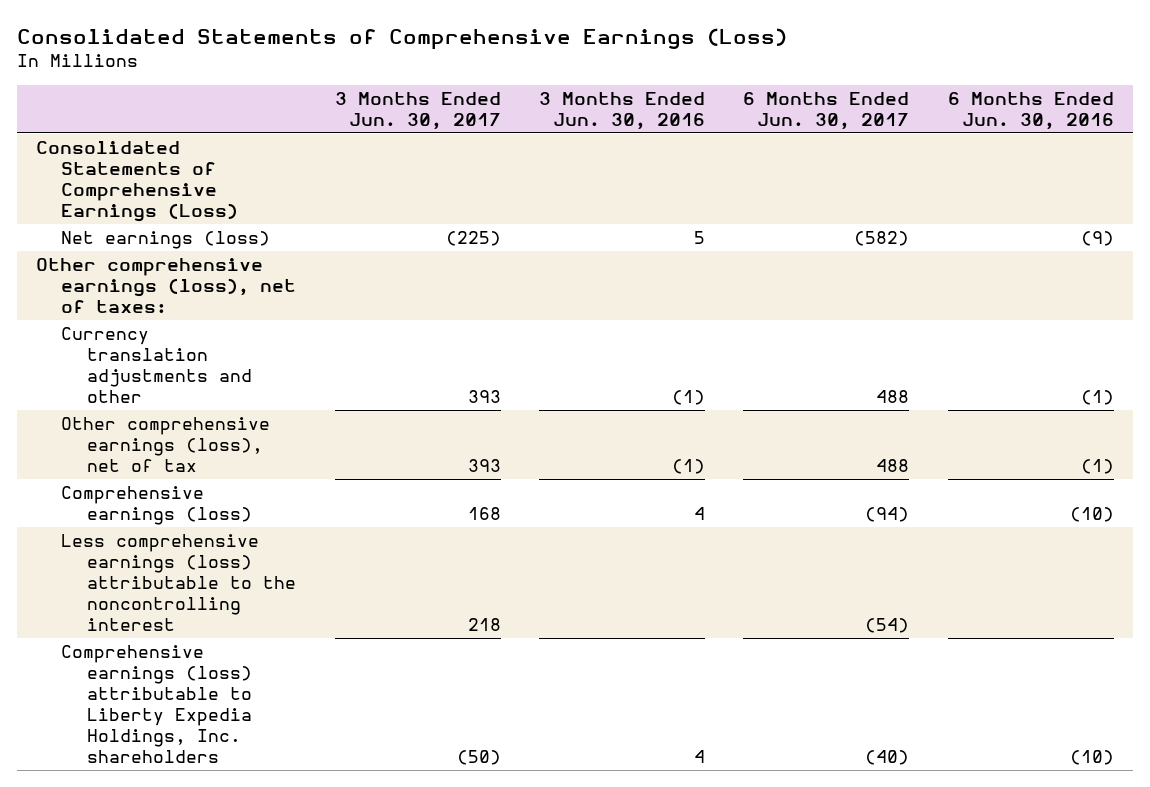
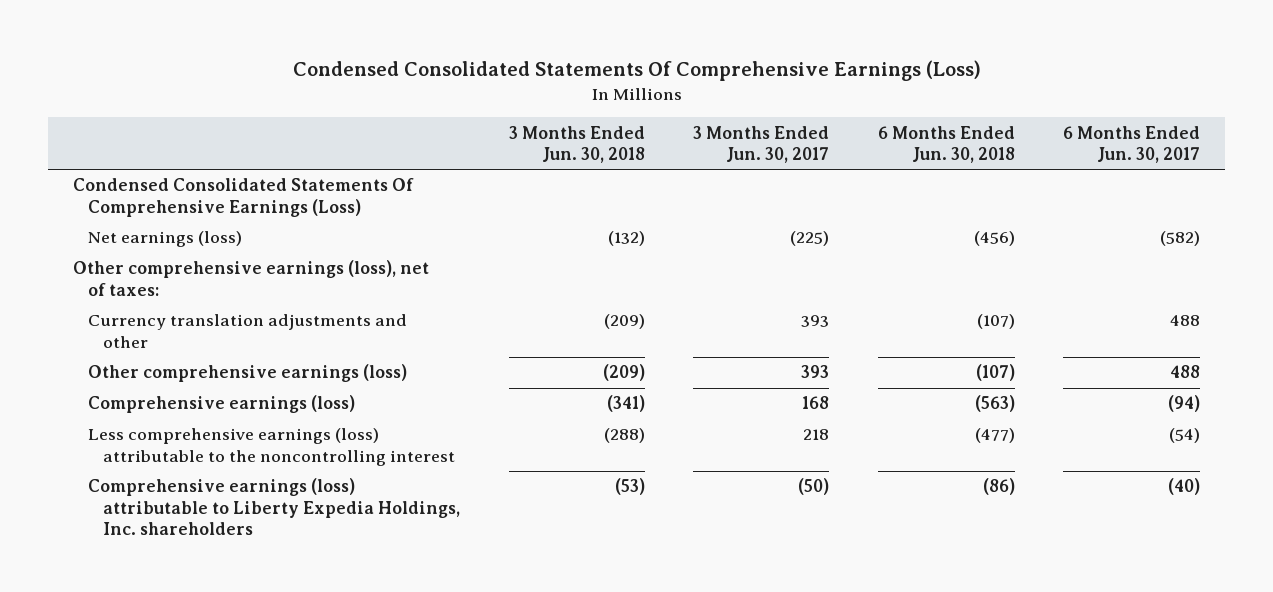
- Consolidated Statements of Comprehensive Earnings (Loss)
+ Condensed Consolidated Statements Of Comprehensive Earnings (Loss)
- | 3 Months Ended Jun. 30, 2017 | 3 Months Ended Jun. 30, 2016 | 6 Months Ended Jun. 30, 2017 | 6 Months Ended Jun. 30, 2016
+ | 3 Months Ended Jun. 30, 2018 | 3 Months Ended Jun. 30, 2017 | 6 Months Ended Jun. 30, 2018 | 6 Months Ended Jun. 30, 2017
- Consolidated Statements of Comprehensive Earnings (Loss)
+ Condensed Consolidated Statements Of Comprehensive Earnings (Loss)
- Other comprehensive earnings (loss), net of tax | 393 | (1) | 488 | (1)
+ Other comprehensive earnings (loss) | (209) | 393 | (107) | 488

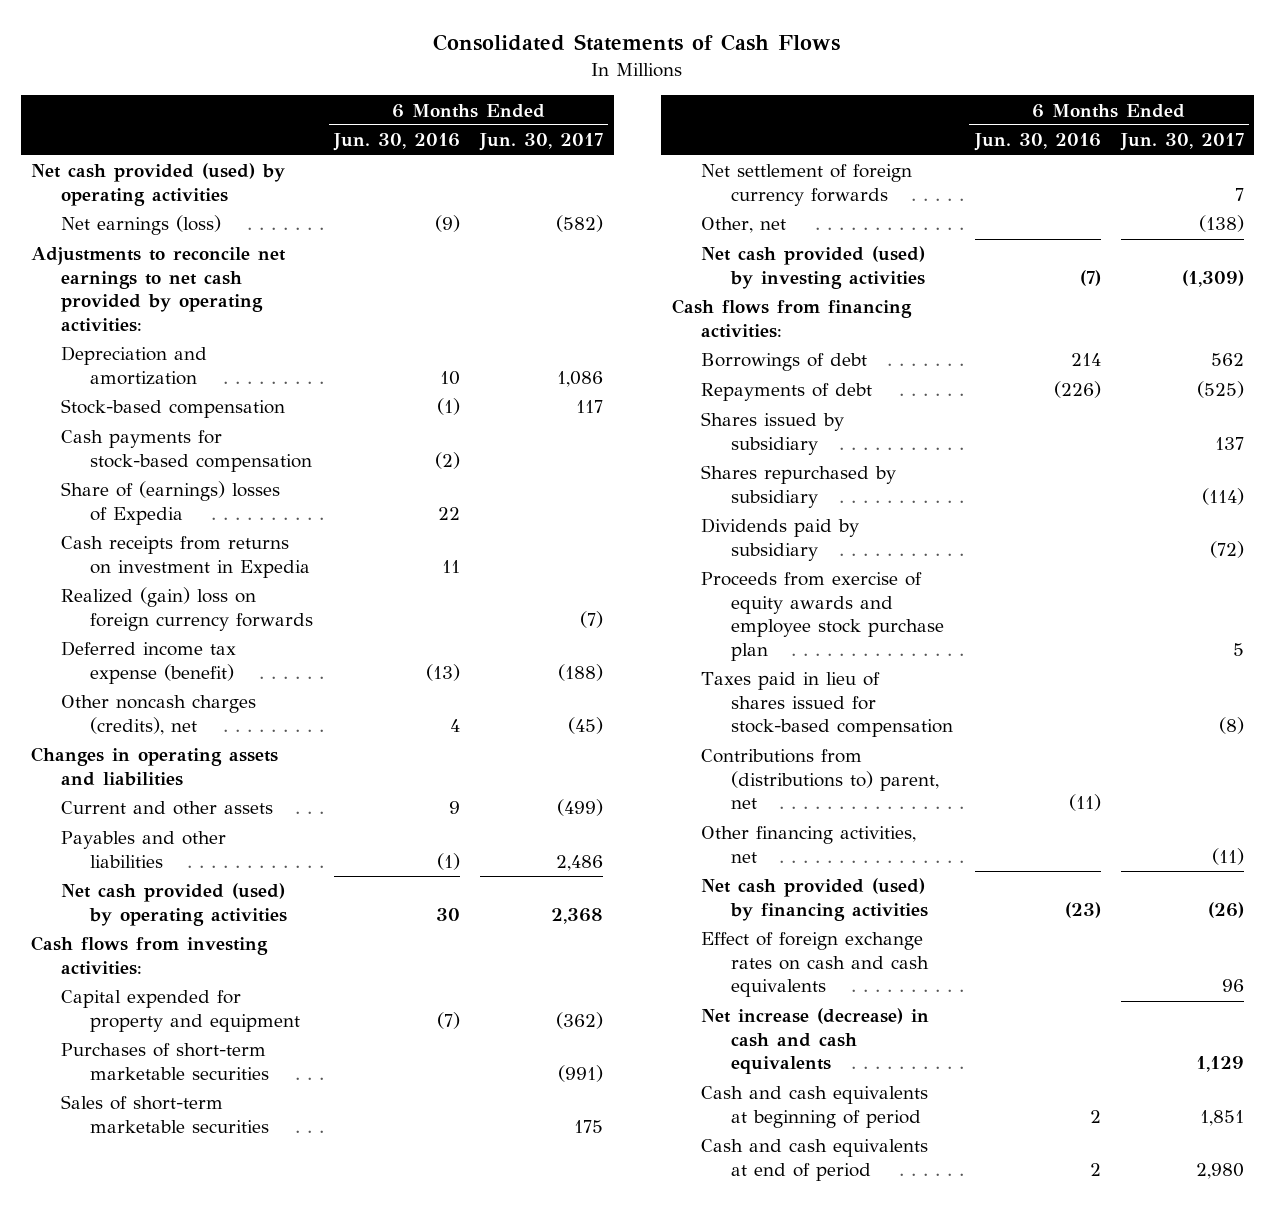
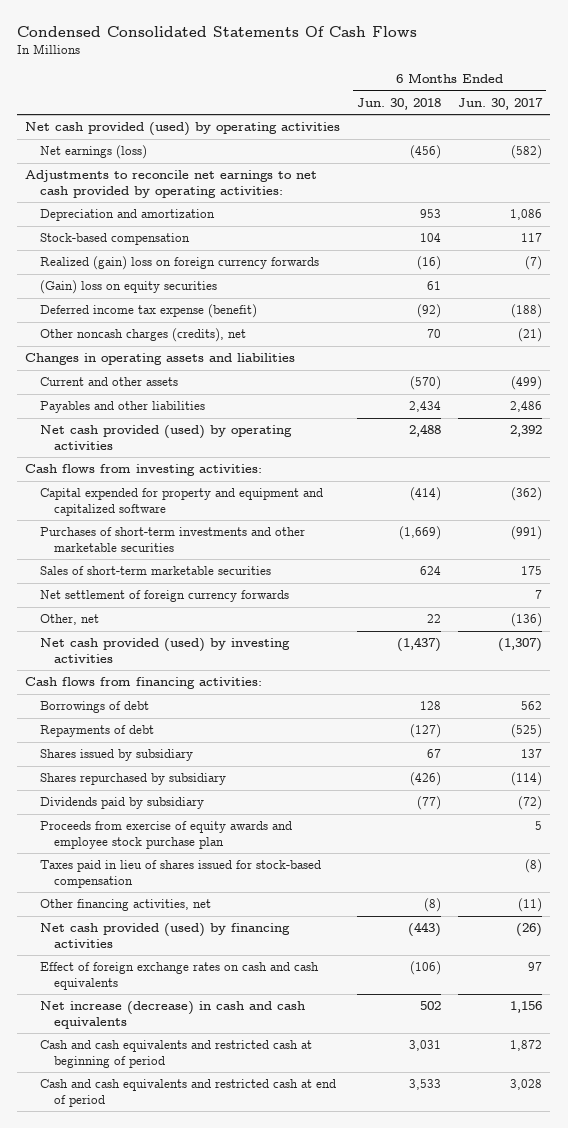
- Consolidated Statements of Cash Flows
+ Condensed Consolidated Statements Of Cash Flows
- | 6 Months Ended Jun. 30, 2016 | 6 Months Ended Jun. 30, 2017
+ | 6 Months Ended Jun. 30, 2018 | 6 Months Ended Jun. 30, 2017
- Cash payments for stock-based compensation | (2) |
- Share of (earnings) losses of Expedia | 22 |
- Cash receipts from returns on investment in Expedia | 11 |
+ (Gain) loss on equity securities | 61 |
- Other noncash charges (credits), net | 4 | (45)
+ Other noncash charges (credits), net | 70 | (21)
- Net cash provided (used) by operating activities | 30 | 2,368
+ Net cash provided (used) by operating activities | 2,488 | 2,392
- Capital expended for property and equipment | (7) | (362)
- Purchases of short-term marketable securities | | (991)
+ Capital expended for property and equipment and capitalized software | (414) | (362)
+ Purchases of short-term investments and other marketable securities | (1,669) | (991)
- Other, net | | (138)
- Net cash provided (used) by investing activities | (7) | (1,309)
+ Other, net | 22 | (136)
+ Net cash provided (used) by investing activities | (1,437) | (1,307)
- Contributions from (distributions to) parent, net | (11) |
- Effect of foreign exchange rates on cash and cash equivalents | | 96
- Net increase (decrease) in cash and cash equivalents | | 1,129
- Cash and cash equivalents at beginning of period | 2 | 1,851
- Cash and cash equivalents at end of period | 2 | 2,980
+ Effect of foreign exchange rates on cash and cash equivalents | (106) | 97
+ Net increase (decrease) in cash and cash equivalents | 502 | 1,156
+ Cash and cash equivalents and restricted cash at beginning of period | 3,031 | 1,872
+ Cash and cash equivalents and restricted cash at end of period | 3,533 | 3,028

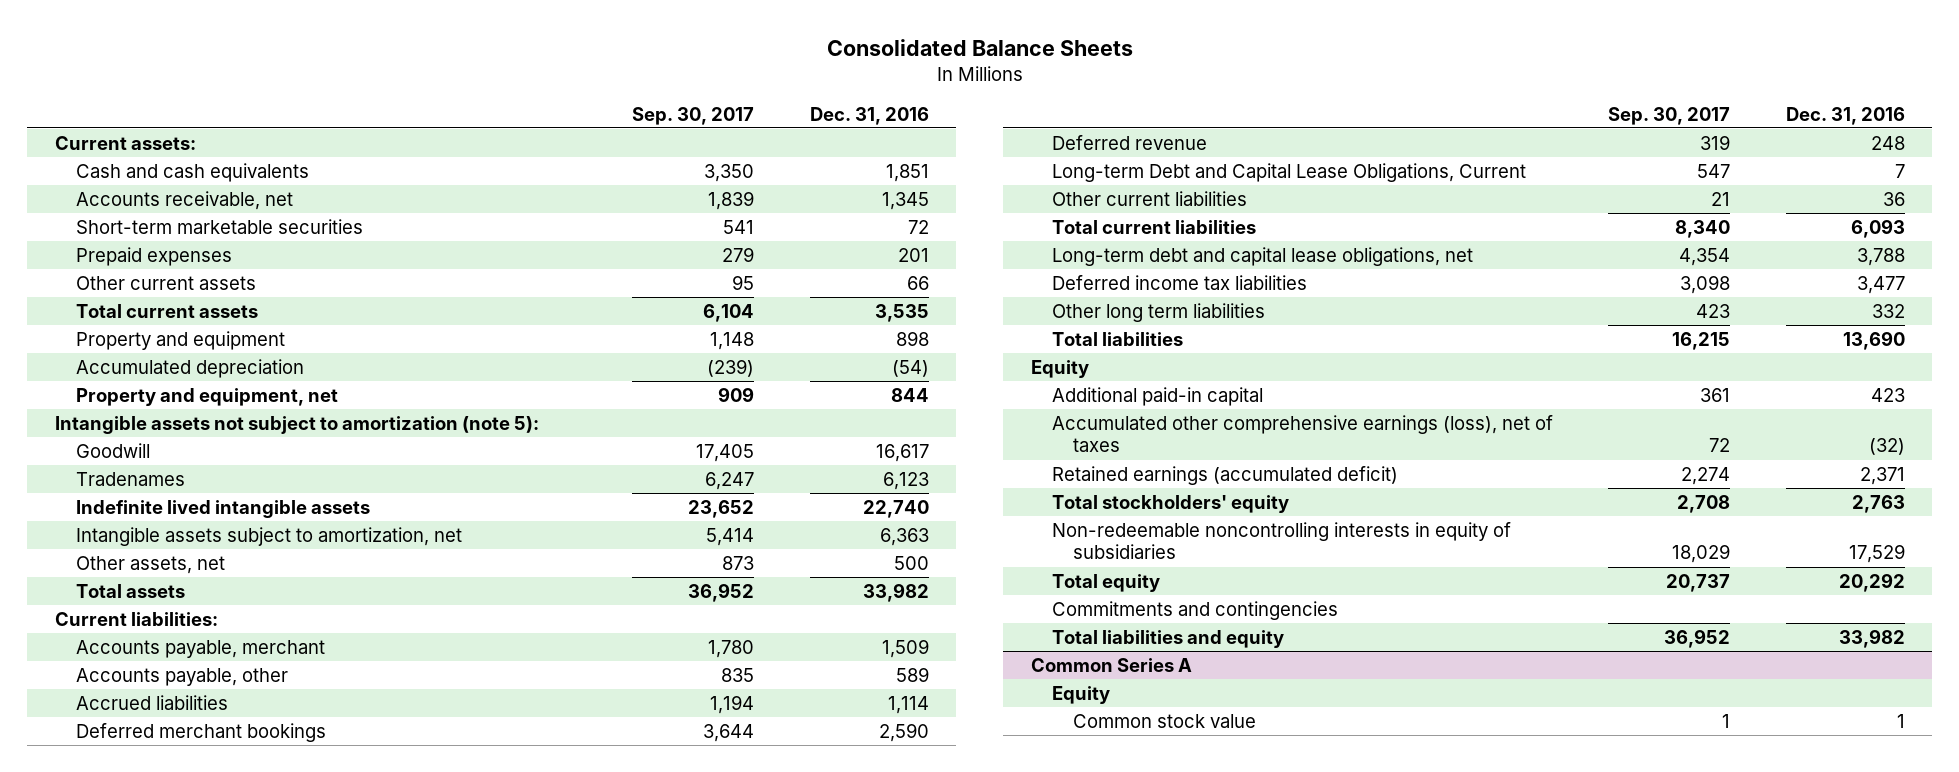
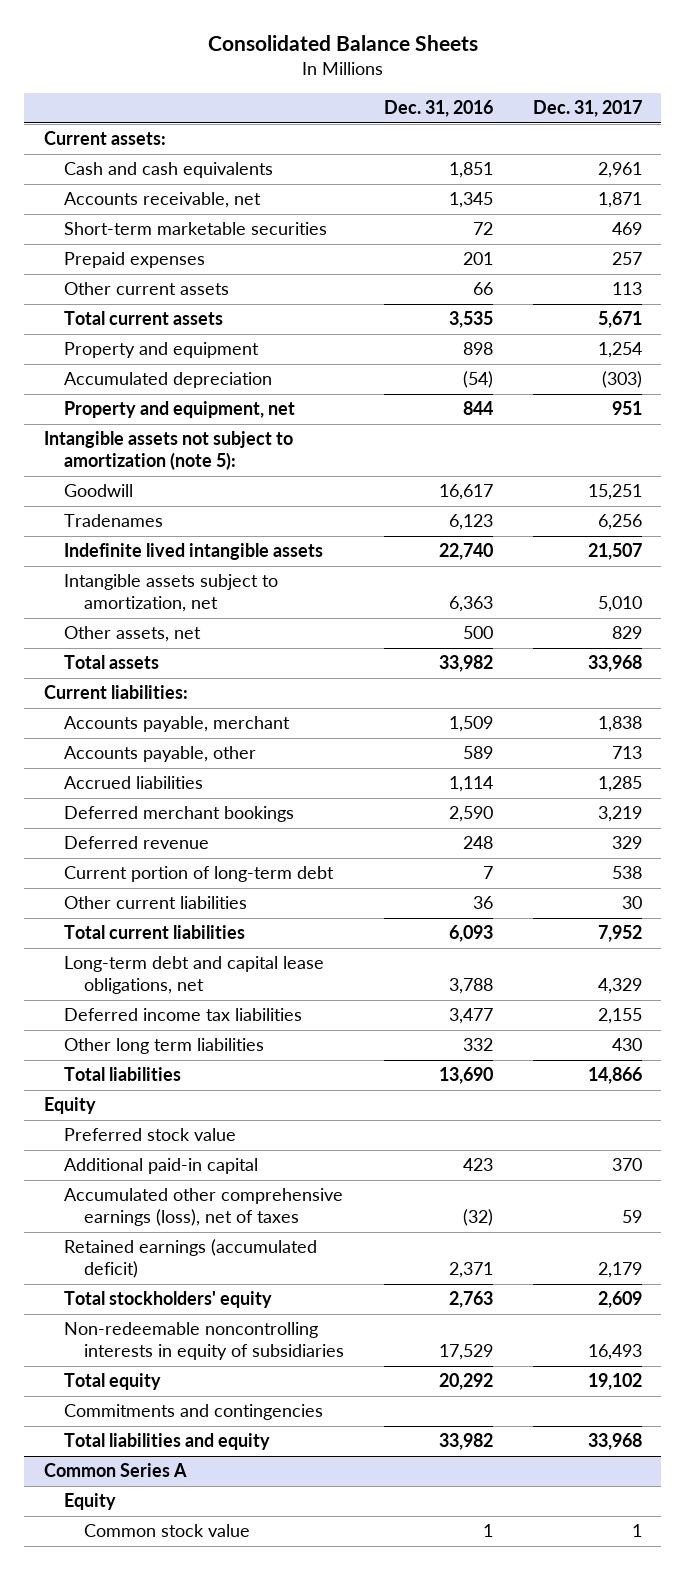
- | Sep. 30, 2017 | Dec. 31, 2016
+ | Dec. 31, 2016 | Dec. 31, 2017
- Long-term Debt and Capital Lease Obligations, Current | 547 | 7
+ Current portion of long-term debt | 7 | 538
+ Preferred stock value

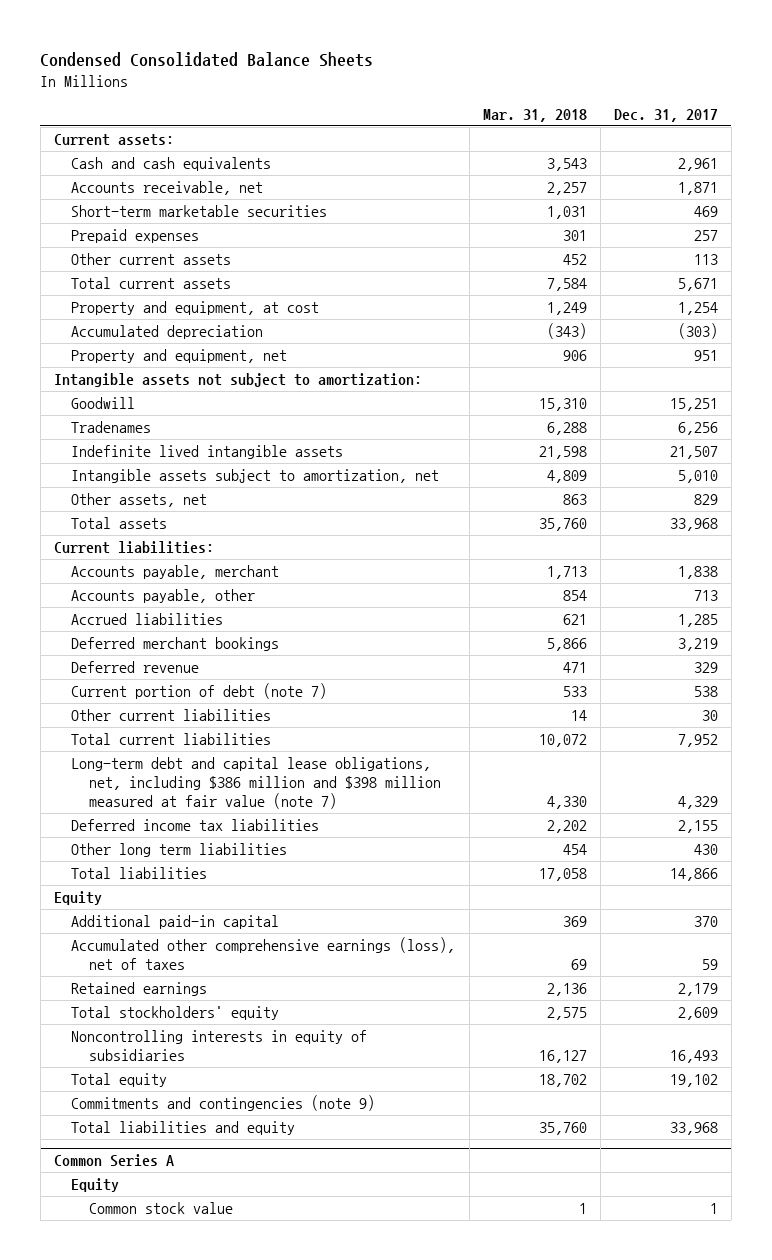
- Consolidated Balance Sheets
+ Condensed Consolidated Balance Sheets
- | Dec. 31, 2016 | Dec. 31, 2017
+ | Mar. 31, 2018 | Dec. 31, 2017
- Property and equipment | 898 | 1,254
+ Property and equipment, at cost | 1,249 | 1,254
- Intangible assets not subject to amortization (note 5):
+ Intangible assets not subject to amortization:
- Current portion of long-term debt | 7 | 538
+ Current portion of debt (note 7) | 533 | 538
- Long-term debt and capital lease obligations, net | 3,788 | 4,329
+ Long-term debt and capital lease obligations, net, including $386 million and $398 million measured at fair value (note 7) | 4,330 | 4,329
- Preferred stock value
- Retained earnings (accumulated deficit) | 2,371 | 2,179
+ Retained earnings | 2,136 | 2,179
- Non-redeemable noncontrolling interests in equity of subsidiaries | 17,529 | 16,493
+ Noncontrolling interests in equity of subsidiaries | 16,127 | 16,493
- Commitments and contingencies
+ Commitments and contingencies (note 9)

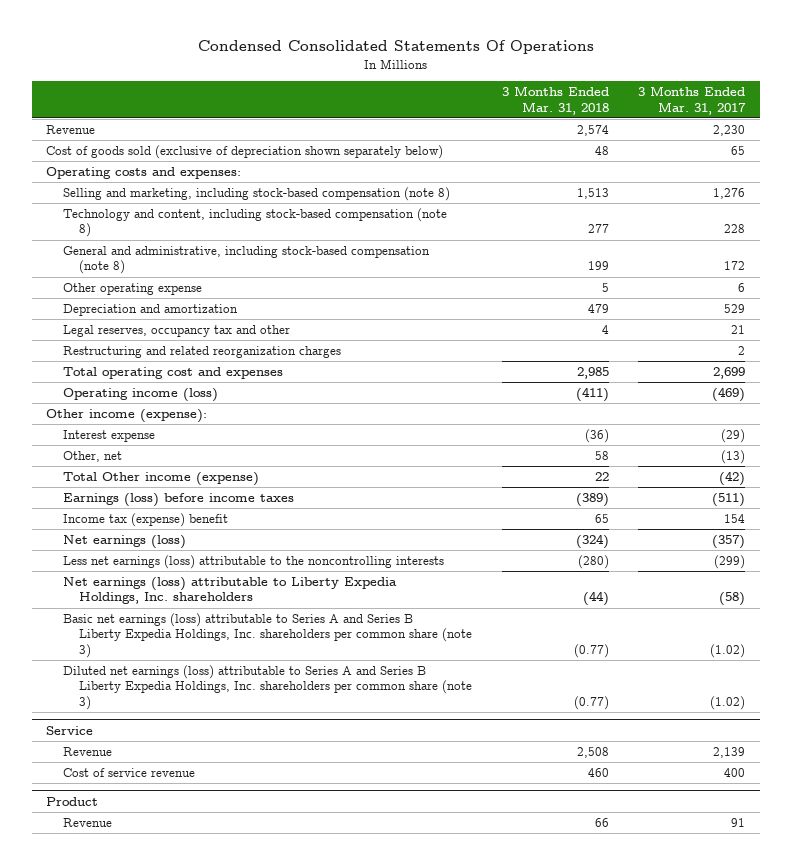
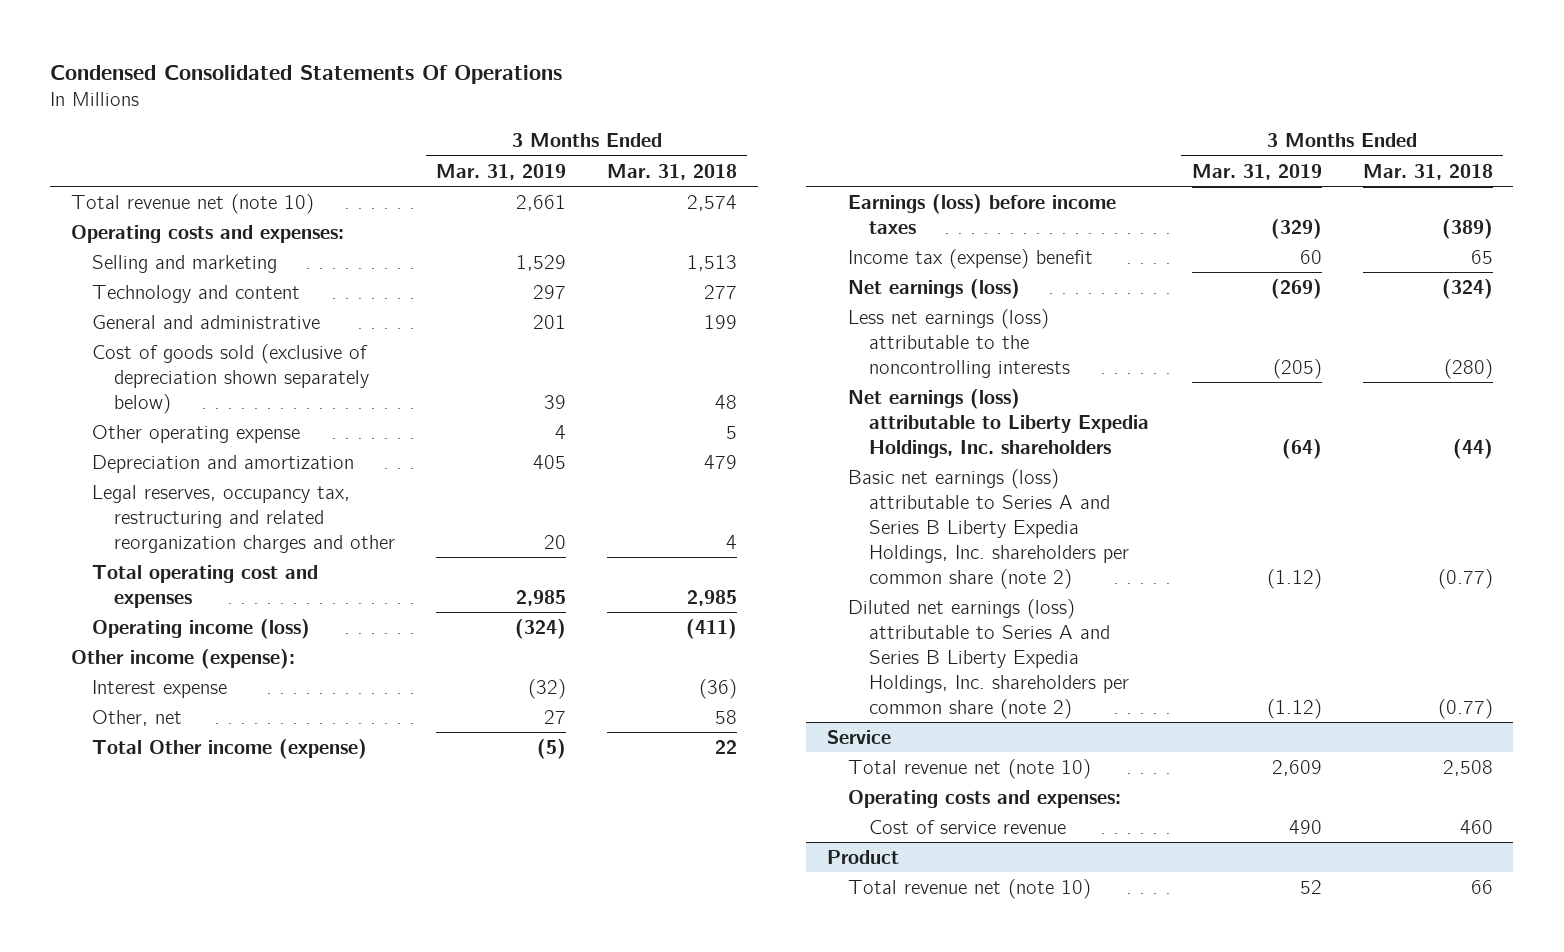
- | 3 Months Ended Mar. 31, 2018 | 3 Months Ended Mar. 31, 2017
+ | 3 Months Ended Mar. 31, 2019 | 3 Months Ended Mar. 31, 2018
- Revenue | 2,574 | 2,230
+ Total revenue net (note 10) | 2,661 | 2,574
- Selling and marketing, including stock-based compensation (note 8) | 1,513 | 1,276
- Technology and content, including stock-based compensation (note 8) | 277 | 228
- General and administrative, including stock-based compensation (note 8) | 199 | 172
+ Selling and marketing | 1,529 | 1,513
+ Technology and content | 297 | 277
+ General and administrative | 201 | 199
moved down: Cost of goods sold (exclusive of depreciation shown separately below) | 39 | 48
- Legal reserves, occupancy tax and other | 4 | 21
- Restructuring and related reorganization charges | | 2
+ Legal reserves, occupancy tax, restructuring and related reorganization charges and other | 20 | 4
- Basic net earnings (loss) attributable to Series A and Series B Liberty Expedia Holdings, Inc. shareholders per common share (note 3) | (0.77) | (1.02)
- Diluted net earnings (loss) attributable to Series A and Series B Liberty Expedia Holdings, Inc. shareholders per common share (note 3) | (0.77) | (1.02)
+ Basic net earnings (loss) attributable to Series A and Series B Liberty Expedia Holdings, Inc. shareholders per common share (note 2) | (1.12) | (0.77)
+ Diluted net earnings (loss) attributable to Series A and Series B Liberty Expedia Holdings, Inc. shareholders per common share (note 2) | (1.12) | (0.77)
@ Service
- Revenue | 2,508 | 2,139
+ Total revenue net (note 10) | 2,609 | 2,508
+ Operating costs and expenses:
@ Product
- Revenue | 66 | 91
+ Total revenue net (note 10) | 52 | 66

